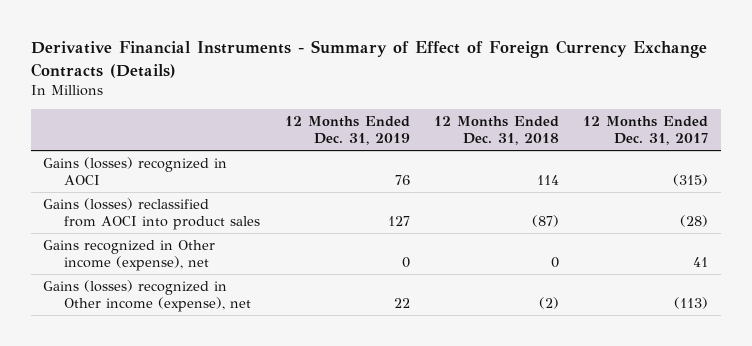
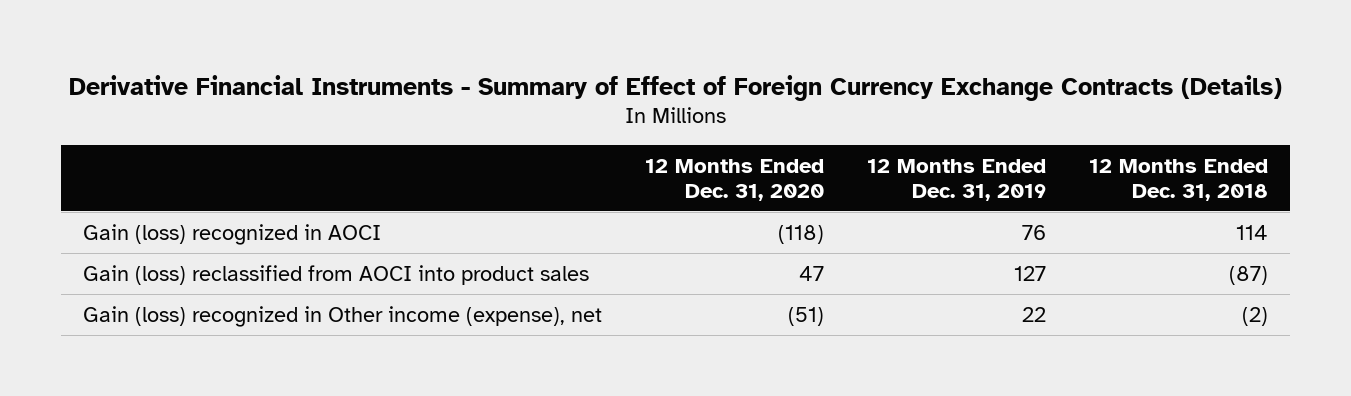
- | 12 Months Ended Dec. 31, 2019 | 12 Months Ended Dec. 31, 2018 | 12 Months Ended Dec. 31, 2017
+ | 12 Months Ended Dec. 31, 2020 | 12 Months Ended Dec. 31, 2019 | 12 Months Ended Dec. 31, 2018
- Gains (losses) recognized in AOCI | 76 | 114 | (315)
- Gains (losses) reclassified from AOCI into product sales | 127 | (87) | (28)
- Gains recognized in Other income (expense), net | 0 | 0 | 41
- Gains (losses) recognized in Other income (expense), net | 22 | (2) | (113)
+ Gain (loss) recognized in AOCI | (118) | 76 | 114
+ Gain (loss) reclassified from AOCI into product sales | 47 | 127 | (87)
+ Gain (loss) recognized in Other income (expense), net | (51) | 22 | (2)

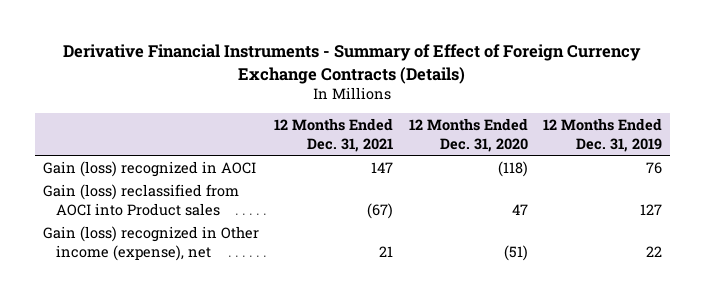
- | 12 Months Ended Dec. 31, 2020 | 12 Months Ended Dec. 31, 2019 | 12 Months Ended Dec. 31, 2018
+ | 12 Months Ended Dec. 31, 2021 | 12 Months Ended Dec. 31, 2020 | 12 Months Ended Dec. 31, 2019
- Gain (loss) reclassified from AOCI into product sales | 47 | 127 | (87)
+ Gain (loss) reclassified from AOCI into Product sales | (67) | 47 | 127

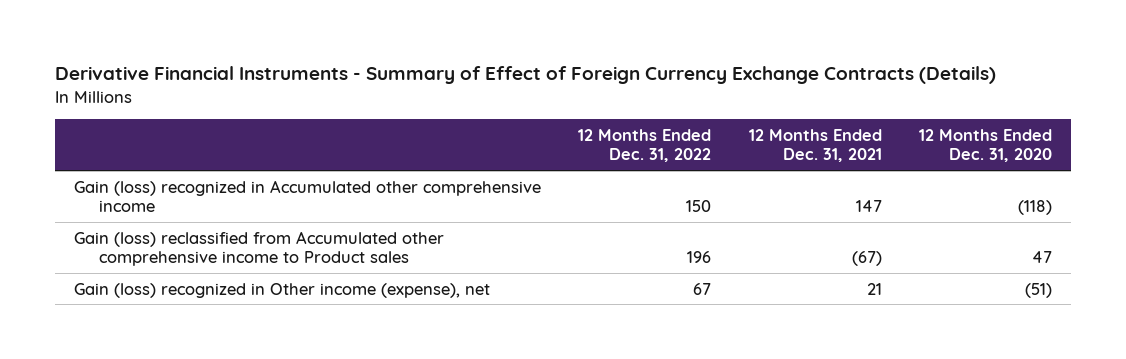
- | 12 Months Ended Dec. 31, 2021 | 12 Months Ended Dec. 31, 2020 | 12 Months Ended Dec. 31, 2019
+ | 12 Months Ended Dec. 31, 2022 | 12 Months Ended Dec. 31, 2021 | 12 Months Ended Dec. 31, 2020
- Gain (loss) recognized in AOCI | 147 | (118) | 76
- Gain (loss) reclassified from AOCI into Product sales | (67) | 47 | 127
+ Gain (loss) recognized in Accumulated other comprehensive income | 150 | 147 | (118)
+ Gain (loss) reclassified from Accumulated other comprehensive income to Product sales | 196 | (67) | 47

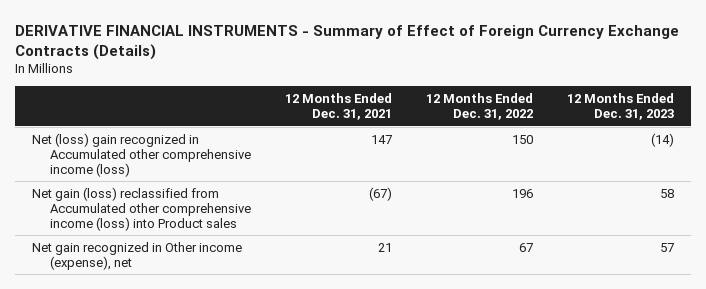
- Derivative Financial Instruments - Summary of Effect of Foreign Currency Exchange Contracts (Details)
+ DERIVATIVE FINANCIAL INSTRUMENTS - Summary of Effect of Foreign Currency Exchange Contracts (Details)
- | 12 Months Ended Dec. 31, 2022 | 12 Months Ended Dec. 31, 2021 | 12 Months Ended Dec. 31, 2020
+ | 12 Months Ended Dec. 31, 2021 | 12 Months Ended Dec. 31, 2022 | 12 Months Ended Dec. 31, 2023
- Gain (loss) recognized in Accumulated other comprehensive income | 150 | 147 | (118)
- Gain (loss) reclassified from Accumulated other comprehensive income to Product sales | 196 | (67) | 47
- Gain (loss) recognized in Other income (expense), net | 67 | 21 | (51)
+ Net (loss) gain recognized in Accumulated other comprehensive income (loss) | 147 | 150 | (14)
+ Net gain (loss) reclassified from Accumulated other comprehensive income (loss) into Product sales | (67) | 196 | 58
+ Net gain recognized in Other income (expense), net | 21 | 67 | 57

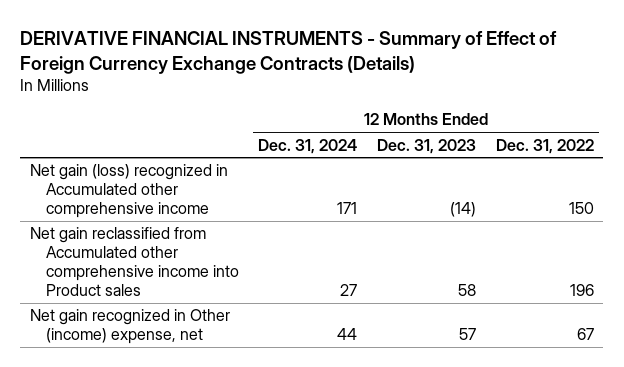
- | 12 Months Ended Dec. 31, 2021 | 12 Months Ended Dec. 31, 2022 | 12 Months Ended Dec. 31, 2023
+ | 12 Months Ended Dec. 31, 2024 | 12 Months Ended Dec. 31, 2023 | 12 Months Ended Dec. 31, 2022
- Net (loss) gain recognized in Accumulated other comprehensive income (loss) | 147 | 150 | (14)
- Net gain (loss) reclassified from Accumulated other comprehensive income (loss) into Product sales | (67) | 196 | 58
- Net gain recognized in Other income (expense), net | 21 | 67 | 57
+ Net gain (loss) recognized in Accumulated other comprehensive income | 171 | (14) | 150
+ Net gain reclassified from Accumulated other comprehensive income into Product sales | 27 | 58 | 196
+ Net gain recognized in Other (income) expense, net | 44 | 57 | 67

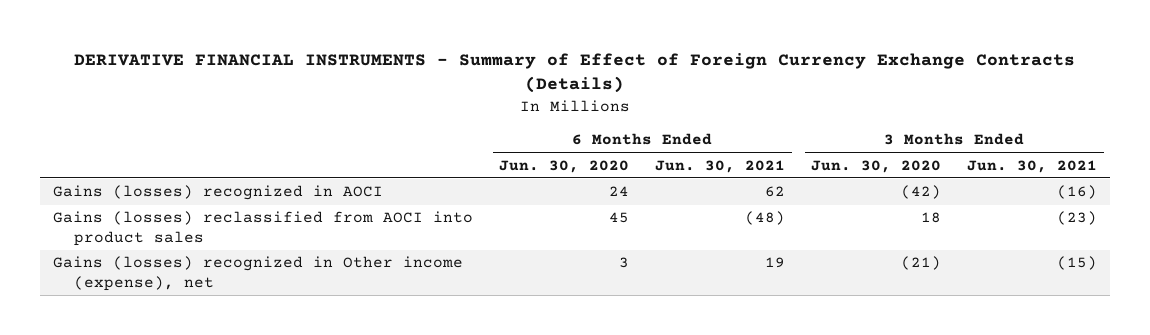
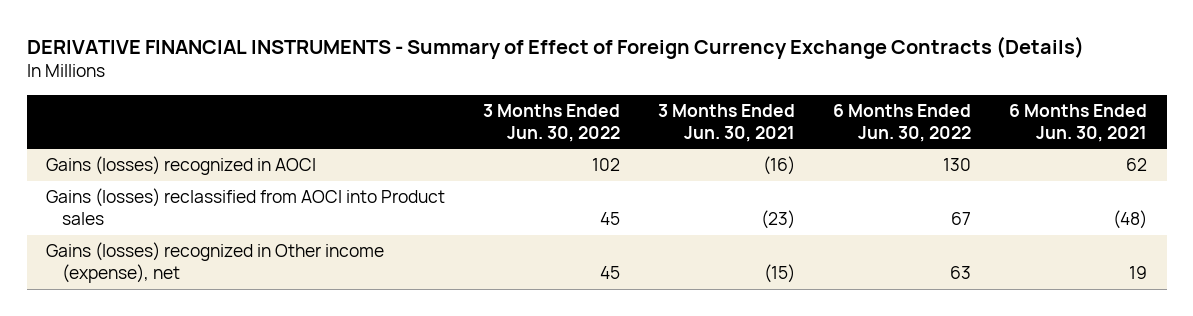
- | 6 Months Ended Jun. 30, 2020 | 6 Months Ended Jun. 30, 2021 | 3 Months Ended Jun. 30, 2020 | 3 Months Ended Jun. 30, 2021
+ | 3 Months Ended Jun. 30, 2022 | 3 Months Ended Jun. 30, 2021 | 6 Months Ended Jun. 30, 2022 | 6 Months Ended Jun. 30, 2021
- Gains (losses) reclassified from AOCI into product sales | 45 | (48) | 18 | (23)
+ Gains (losses) reclassified from AOCI into Product sales | 45 | (23) | 67 | (48)

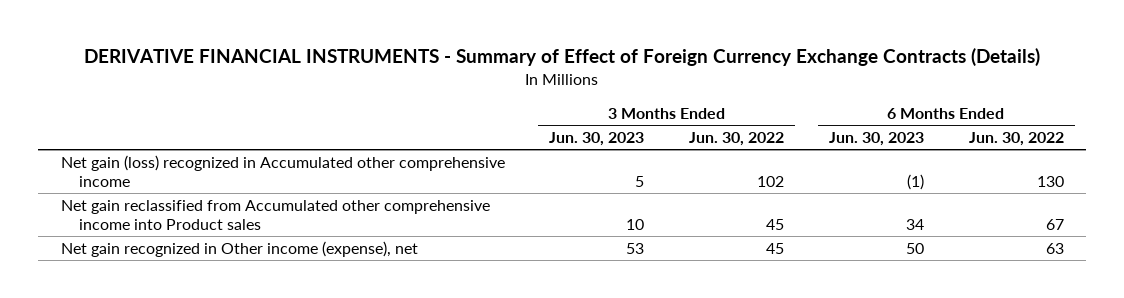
- | 3 Months Ended Jun. 30, 2022 | 3 Months Ended Jun. 30, 2021 | 6 Months Ended Jun. 30, 2022 | 6 Months Ended Jun. 30, 2021
+ | 3 Months Ended Jun. 30, 2023 | 3 Months Ended Jun. 30, 2022 | 6 Months Ended Jun. 30, 2023 | 6 Months Ended Jun. 30, 2022
- Gains (losses) recognized in AOCI | 102 | (16) | 130 | 62
- Gains (losses) reclassified from AOCI into Product sales | 45 | (23) | 67 | (48)
- Gains (losses) recognized in Other income (expense), net | 45 | (15) | 63 | 19
+ Net gain (loss) recognized in Accumulated other comprehensive income | 5 | 102 | (1) | 130
+ Net gain reclassified from Accumulated other comprehensive income into Product sales | 10 | 45 | 34 | 67
+ Net gain recognized in Other income (expense), net | 53 | 45 | 50 | 63

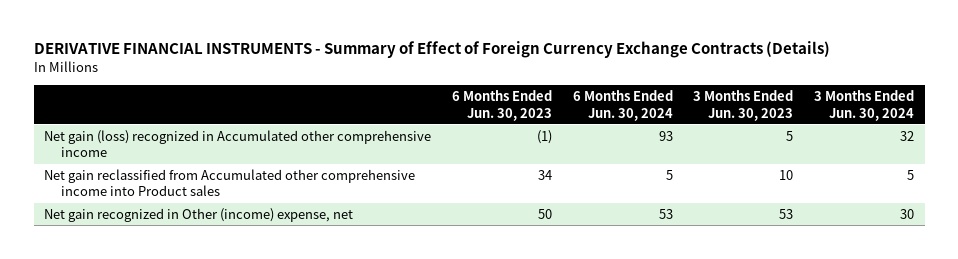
- | 3 Months Ended Jun. 30, 2023 | 3 Months Ended Jun. 30, 2022 | 6 Months Ended Jun. 30, 2023 | 6 Months Ended Jun. 30, 2022
+ | 6 Months Ended Jun. 30, 2023 | 6 Months Ended Jun. 30, 2024 | 3 Months Ended Jun. 30, 2023 | 3 Months Ended Jun. 30, 2024
- Net gain recognized in Other income (expense), net | 53 | 45 | 50 | 63
+ Net gain recognized in Other (income) expense, net | 50 | 53 | 53 | 30

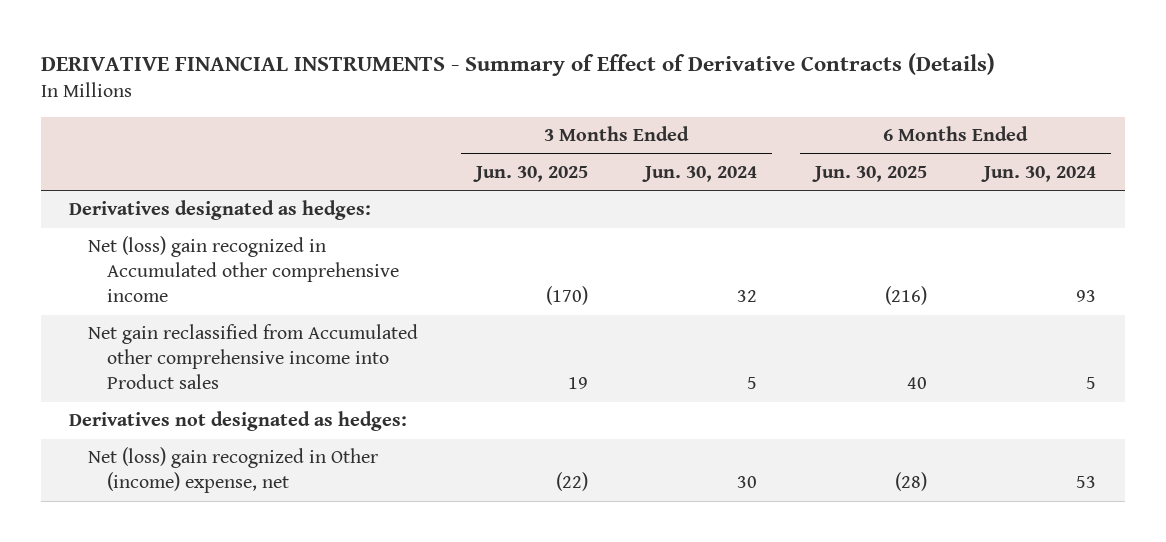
- DERIVATIVE FINANCIAL INSTRUMENTS - Summary of Effect of Foreign Currency Exchange Contracts (Details)
+ DERIVATIVE FINANCIAL INSTRUMENTS - Summary of Effect of Derivative Contracts (Details)
- | 6 Months Ended Jun. 30, 2023 | 6 Months Ended Jun. 30, 2024 | 3 Months Ended Jun. 30, 2023 | 3 Months Ended Jun. 30, 2024
+ | 3 Months Ended Jun. 30, 2025 | 3 Months Ended Jun. 30, 2024 | 6 Months Ended Jun. 30, 2025 | 6 Months Ended Jun. 30, 2024
- Net gain (loss) recognized in Accumulated other comprehensive income | (1) | 93 | 5 | 32
+ Derivatives designated as hedges:
+ Net (loss) gain recognized in Accumulated other comprehensive income | (170) | 32 | (216) | 93
- Net gain recognized in Other (income) expense, net | 50 | 53 | 53 | 30
+ Derivatives not designated as hedges:
+ Net (loss) gain recognized in Other (income) expense, net | (22) | 30 | (28) | 53

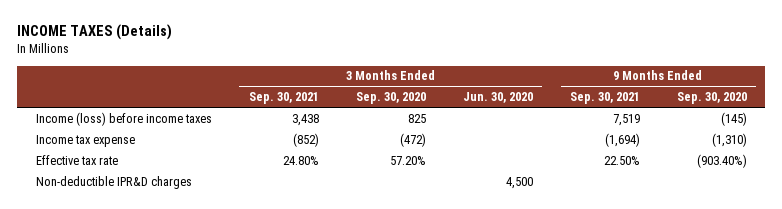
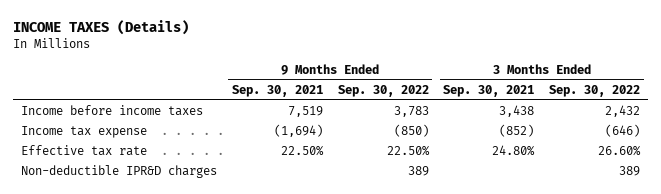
- | 3 Months Ended Sep. 30, 2021 | 3 Months Ended Sep. 30, 2020 | 3 Months Ended Jun. 30, 2020 | 9 Months Ended Sep. 30, 2021 | 9 Months Ended Sep. 30, 2020
+ | 9 Months Ended Sep. 30, 2021 | 9 Months Ended Sep. 30, 2022 | 3 Months Ended Sep. 30, 2021 | 3 Months Ended Sep. 30, 2022
- Income (loss) before income taxes | 3,438 | 825 | | 7,519 | (145)
+ Income before income taxes | 7,519 | 3,783 | 3,438 | 2,432

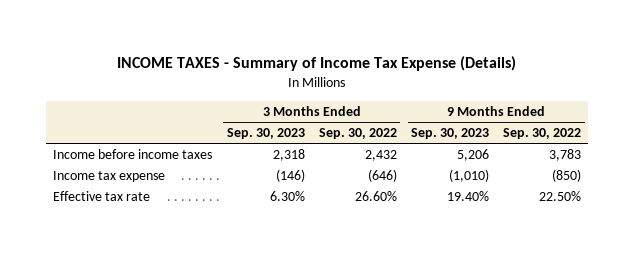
- INCOME TAXES (Details)
+ INCOME TAXES - Summary of Income Tax Expense (Details)
- | 9 Months Ended Sep. 30, 2021 | 9 Months Ended Sep. 30, 2022 | 3 Months Ended Sep. 30, 2021 | 3 Months Ended Sep. 30, 2022
+ | 3 Months Ended Sep. 30, 2023 | 3 Months Ended Sep. 30, 2022 | 9 Months Ended Sep. 30, 2023 | 9 Months Ended Sep. 30, 2022
- Non-deductible IPR&D charges | | 389 | | 389

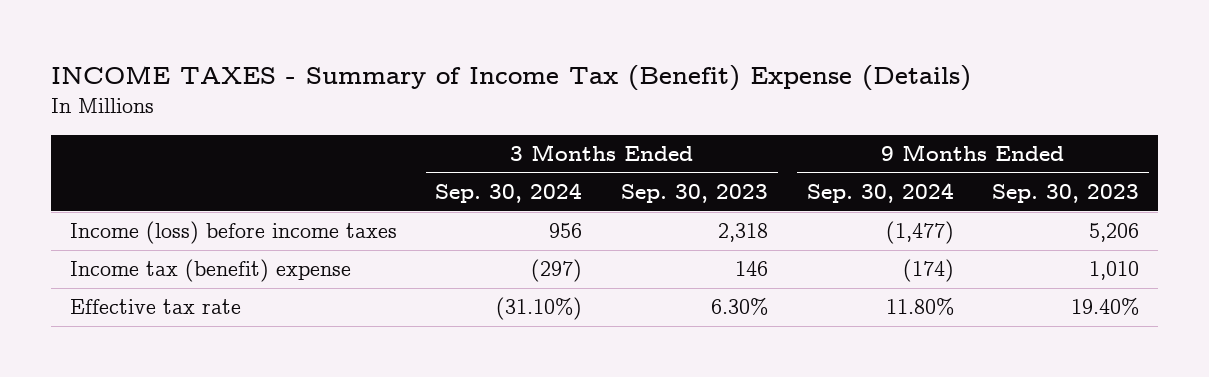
- INCOME TAXES - Summary of Income Tax Expense (Details)
+ INCOME TAXES - Summary of Income Tax (Benefit) Expense (Details)
- | 3 Months Ended Sep. 30, 2023 | 3 Months Ended Sep. 30, 2022 | 9 Months Ended Sep. 30, 2023 | 9 Months Ended Sep. 30, 2022
+ | 3 Months Ended Sep. 30, 2024 | 3 Months Ended Sep. 30, 2023 | 9 Months Ended Sep. 30, 2024 | 9 Months Ended Sep. 30, 2023
- Income before income taxes | 2,318 | 2,432 | 5,206 | 3,783
- Income tax expense | (146) | (646) | (1,010) | (850)
+ Income (loss) before income taxes | 956 | 2,318 | (1,477) | 5,206
+ Income tax (benefit) expense | (297) | 146 | (174) | 1,010

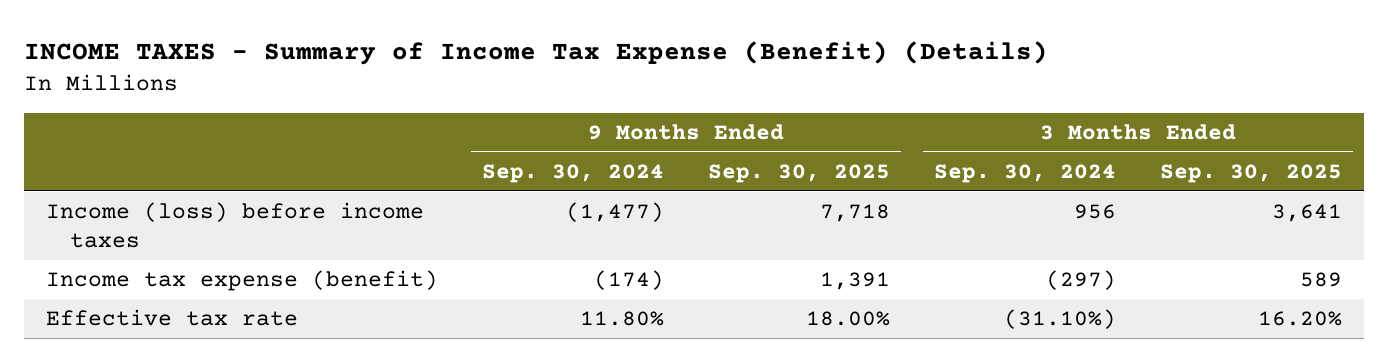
- INCOME TAXES - Summary of Income Tax (Benefit) Expense (Details)
+ INCOME TAXES - Summary of Income Tax Expense (Benefit) (Details)
- | 3 Months Ended Sep. 30, 2024 | 3 Months Ended Sep. 30, 2023 | 9 Months Ended Sep. 30, 2024 | 9 Months Ended Sep. 30, 2023
+ | 9 Months Ended Sep. 30, 2024 | 9 Months Ended Sep. 30, 2025 | 3 Months Ended Sep. 30, 2024 | 3 Months Ended Sep. 30, 2025
- Income tax (benefit) expense | (297) | 146 | (174) | 1,010
+ Income tax expense (benefit) | (174) | 1,391 | (297) | 589

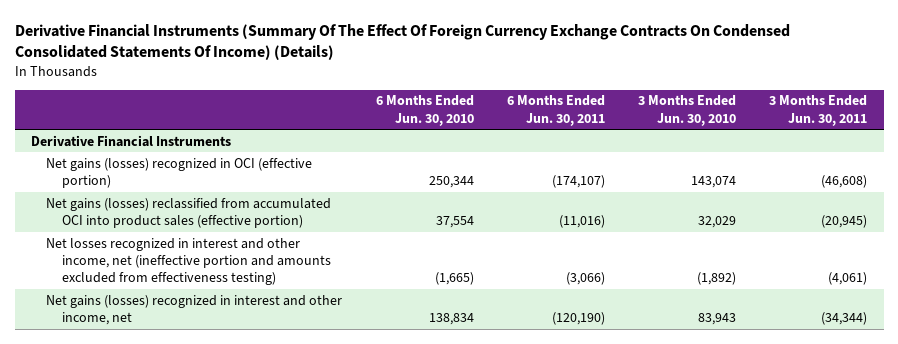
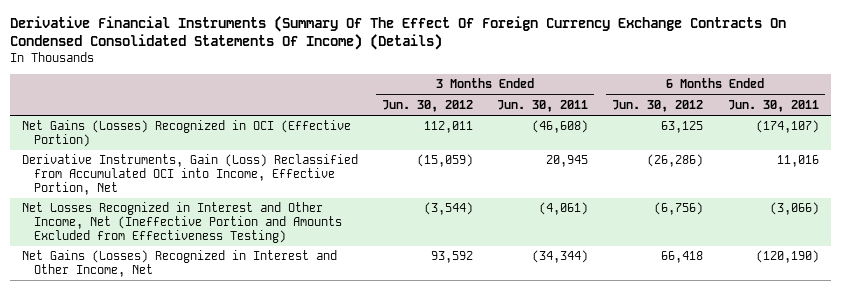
- | 6 Months Ended Jun. 30, 2010 | 6 Months Ended Jun. 30, 2011 | 3 Months Ended Jun. 30, 2010 | 3 Months Ended Jun. 30, 2011
+ | 3 Months Ended Jun. 30, 2012 | 3 Months Ended Jun. 30, 2011 | 6 Months Ended Jun. 30, 2012 | 6 Months Ended Jun. 30, 2011
- Derivative Financial Instruments
- Net gains (losses) recognized in OCI (effective portion) | 250,344 | (174,107) | 143,074 | (46,608)
- Net gains (losses) reclassified from accumulated OCI into product sales (effective portion) | 37,554 | (11,016) | 32,029 | (20,945)
- Net losses recognized in interest and other income, net (ineffective portion and amounts excluded from effectiveness testing) | (1,665) | (3,066) | (1,892) | (4,061)
- Net gains (losses) recognized in interest and other income, net | 138,834 | (120,190) | 83,943 | (34,344)
+ Net Gains (Losses) Recognized in OCI (Effective Portion) | 112,011 | (46,608) | 63,125 | (174,107)
+ Derivative Instruments, Gain (Loss) Reclassified from Accumulated OCI into Income, Effective Portion, Net | (15,059) | 20,945 | (26,286) | 11,016
+ Net Losses Recognized in Interest and Other Income, Net (Ineffective Portion and Amounts Excluded from Effectiveness Testing) | (3,544) | (4,061) | (6,756) | (3,066)
+ Net Gains (Losses) Recognized in Interest and Other Income, Net | 93,592 | (34,344) | 66,418 | (120,190)

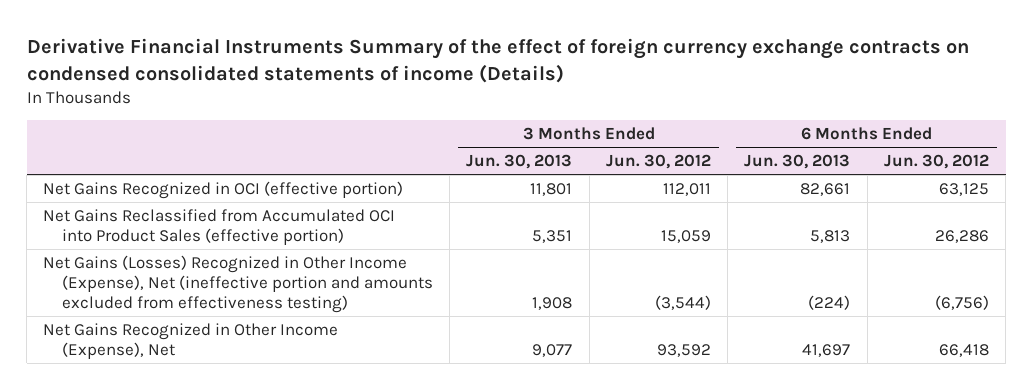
- Derivative Financial Instruments (Summary Of The Effect Of Foreign Currency Exchange Contracts On Condensed Consolidated Statements Of Income) (Details)
+ Derivative Financial Instruments Summary of the effect of foreign currency exchange contracts on condensed consolidated statements of income (Details)
- | 3 Months Ended Jun. 30, 2012 | 3 Months Ended Jun. 30, 2011 | 6 Months Ended Jun. 30, 2012 | 6 Months Ended Jun. 30, 2011
+ | 3 Months Ended Jun. 30, 2013 | 3 Months Ended Jun. 30, 2012 | 6 Months Ended Jun. 30, 2013 | 6 Months Ended Jun. 30, 2012
- Net Gains (Losses) Recognized in OCI (Effective Portion) | 112,011 | (46,608) | 63,125 | (174,107)
- Derivative Instruments, Gain (Loss) Reclassified from Accumulated OCI into Income, Effective Portion, Net | (15,059) | 20,945 | (26,286) | 11,016
- Net Losses Recognized in Interest and Other Income, Net (Ineffective Portion and Amounts Excluded from Effectiveness Testing) | (3,544) | (4,061) | (6,756) | (3,066)
- Net Gains (Losses) Recognized in Interest and Other Income, Net | 93,592 | (34,344) | 66,418 | (120,190)
+ Net Gains Recognized in OCI (effective portion) | 11,801 | 112,011 | 82,661 | 63,125
+ Net Gains Reclassified from Accumulated OCI into Product Sales (effective portion) | 5,351 | 15,059 | 5,813 | 26,286
+ Net Gains (Losses) Recognized in Other Income (Expense), Net (ineffective portion and amounts excluded from effectiveness testing) | 1,908 | (3,544) | (224) | (6,756)
+ Net Gains Recognized in Other Income (Expense), Net | 9,077 | 93,592 | 41,697 | 66,418

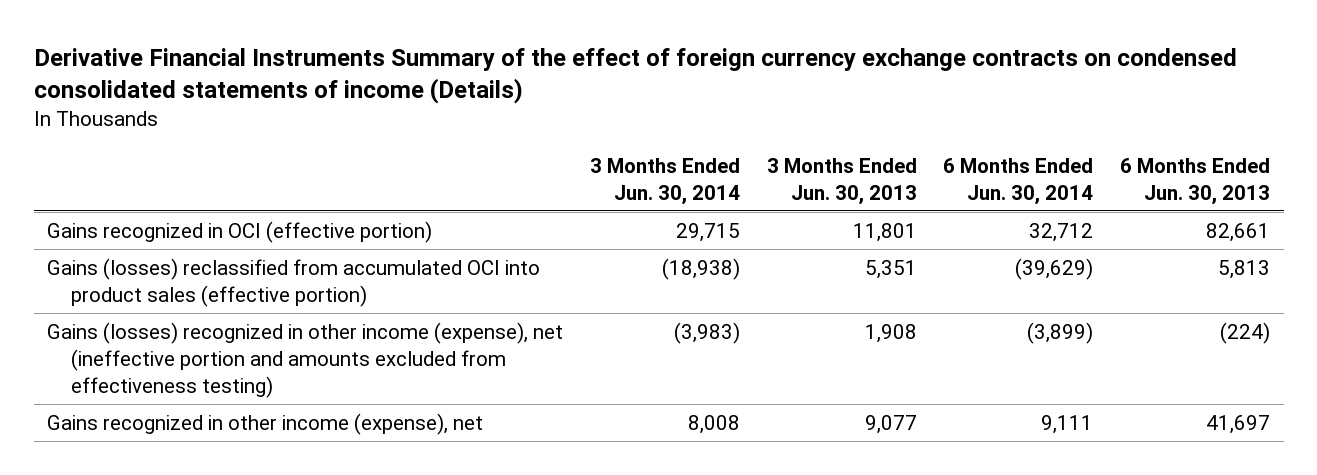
- | 3 Months Ended Jun. 30, 2013 | 3 Months Ended Jun. 30, 2012 | 6 Months Ended Jun. 30, 2013 | 6 Months Ended Jun. 30, 2012
+ | 3 Months Ended Jun. 30, 2014 | 3 Months Ended Jun. 30, 2013 | 6 Months Ended Jun. 30, 2014 | 6 Months Ended Jun. 30, 2013
- Net Gains Recognized in OCI (effective portion) | 11,801 | 112,011 | 82,661 | 63,125
- Net Gains Reclassified from Accumulated OCI into Product Sales (effective portion) | 5,351 | 15,059 | 5,813 | 26,286
- Net Gains (Losses) Recognized in Other Income (Expense), Net (ineffective portion and amounts excluded from effectiveness testing) | 1,908 | (3,544) | (224) | (6,756)
- Net Gains Recognized in Other Income (Expense), Net | 9,077 | 93,592 | 41,697 | 66,418
+ Gains recognized in OCI (effective portion) | 29,715 | 11,801 | 32,712 | 82,661
+ Gains (losses) reclassified from accumulated OCI into product sales (effective portion) | (18,938) | 5,351 | (39,629) | 5,813
+ Gains (losses) recognized in other income (expense), net (ineffective portion and amounts excluded from effectiveness testing) | (3,983) | 1,908 | (3,899) | (224)
+ Gains recognized in other income (expense), net | 8,008 | 9,077 | 9,111 | 41,697

